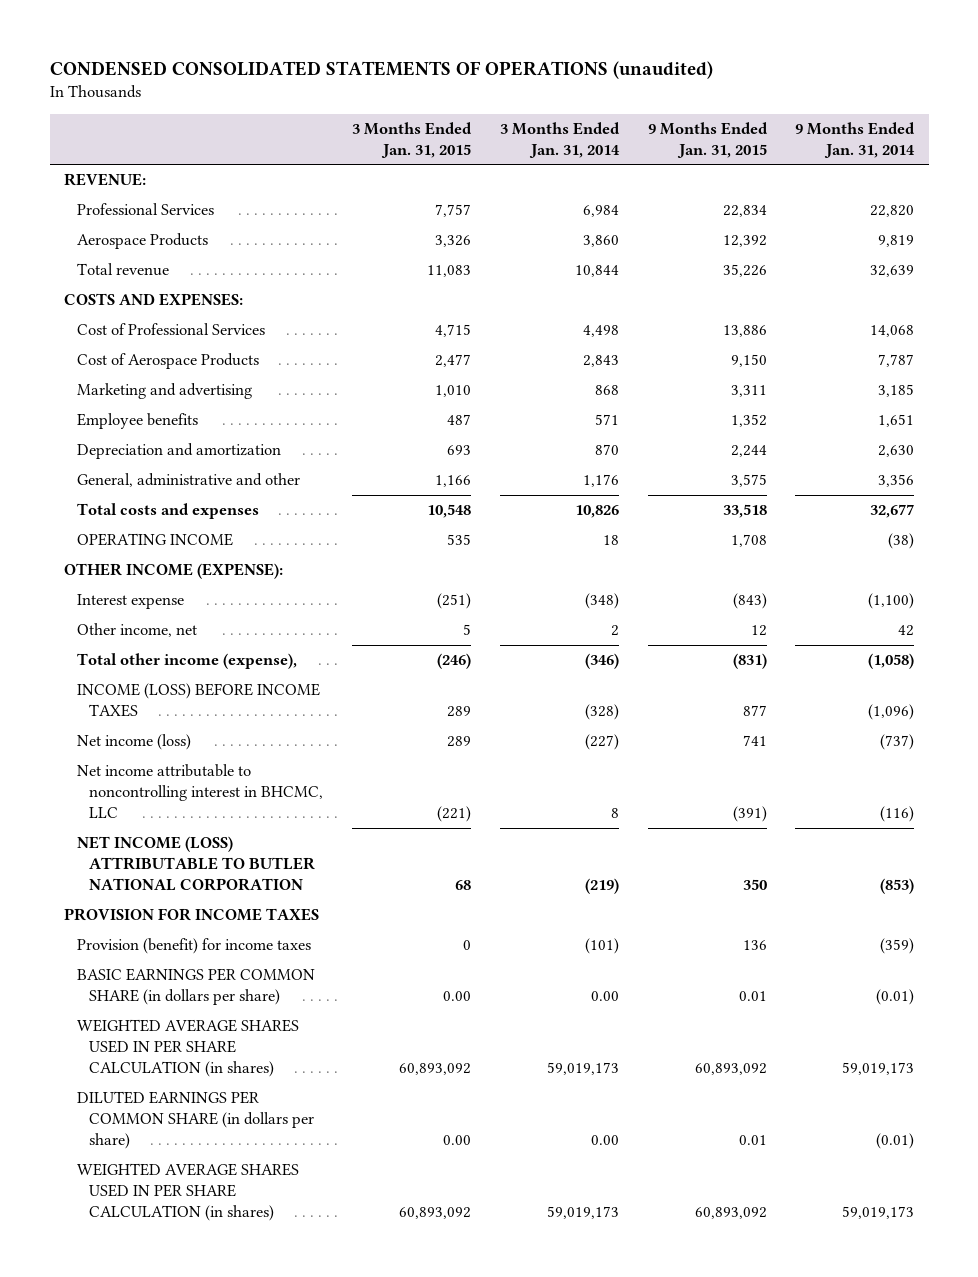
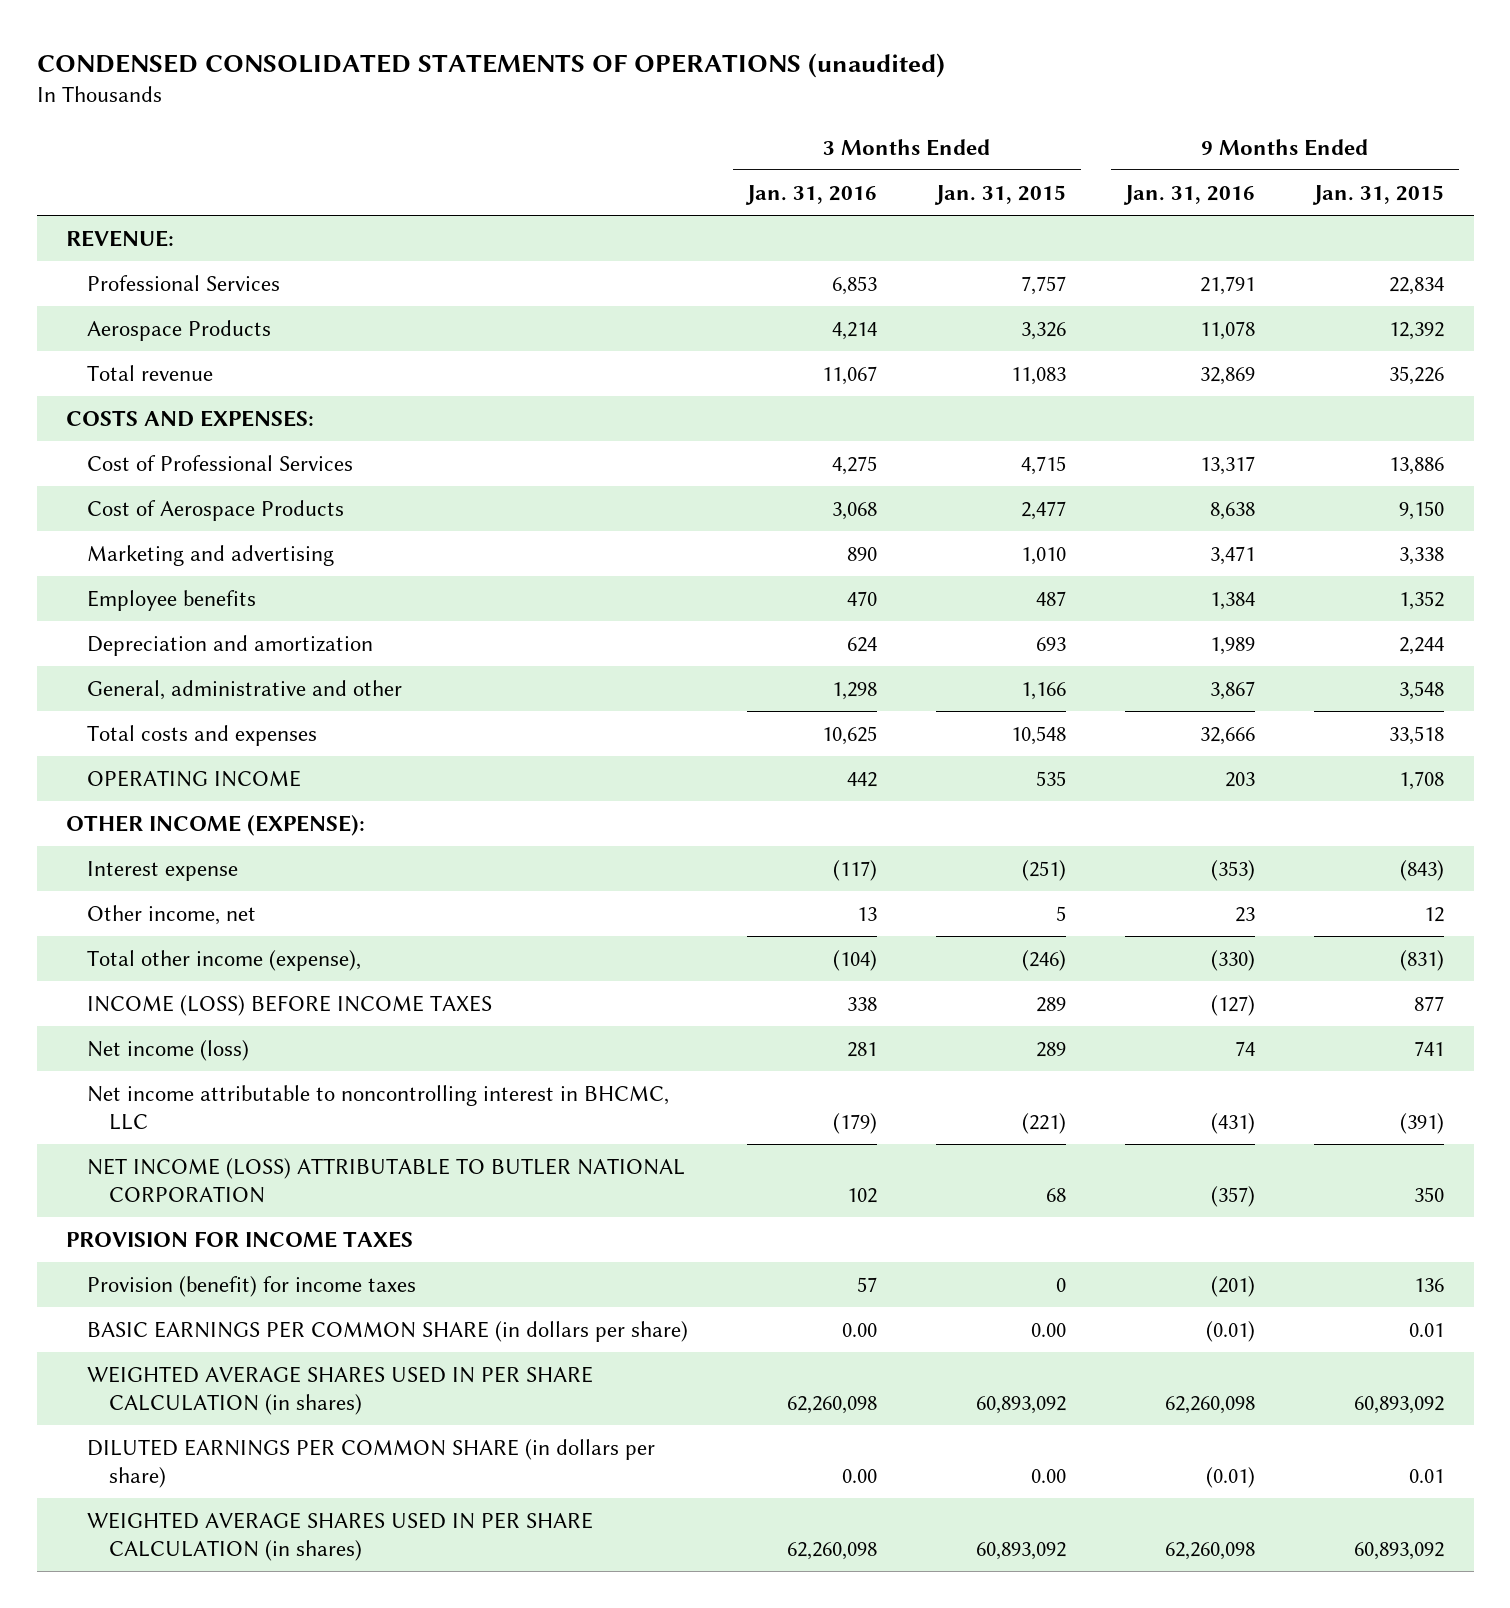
- | 3 Months Ended Jan. 31, 2015 | 3 Months Ended Jan. 31, 2014 | 9 Months Ended Jan. 31, 2015 | 9 Months Ended Jan. 31, 2014
+ | 3 Months Ended Jan. 31, 2016 | 3 Months Ended Jan. 31, 2015 | 9 Months Ended Jan. 31, 2016 | 9 Months Ended Jan. 31, 2015
- Marketing and advertising | 1,010 | 868 | 3,311 | 3,185
+ Marketing and advertising | 890 | 1,010 | 3,471 | 3,338
- General, administrative and other | 1,166 | 1,176 | 3,575 | 3,356
+ General, administrative and other | 1,298 | 1,166 | 3,867 | 3,548

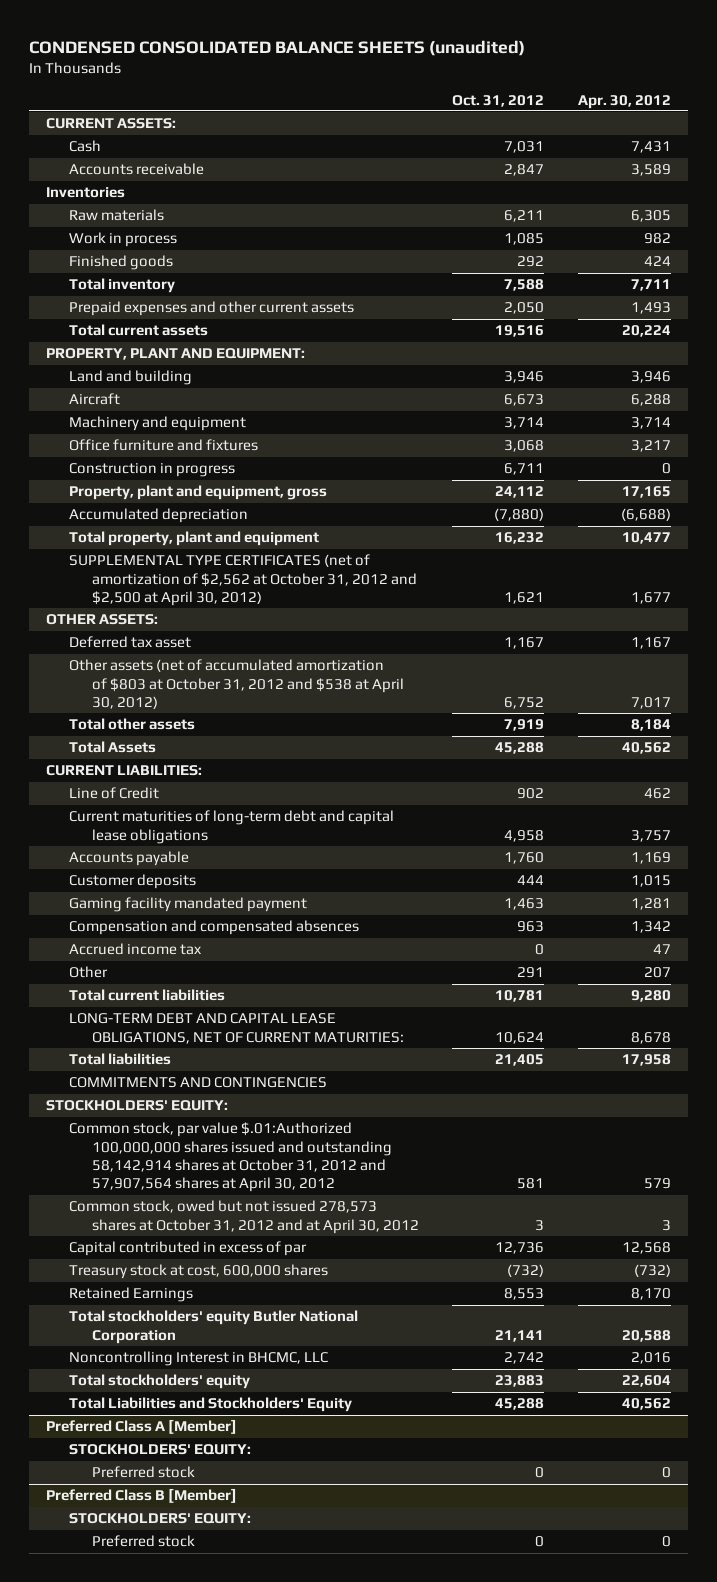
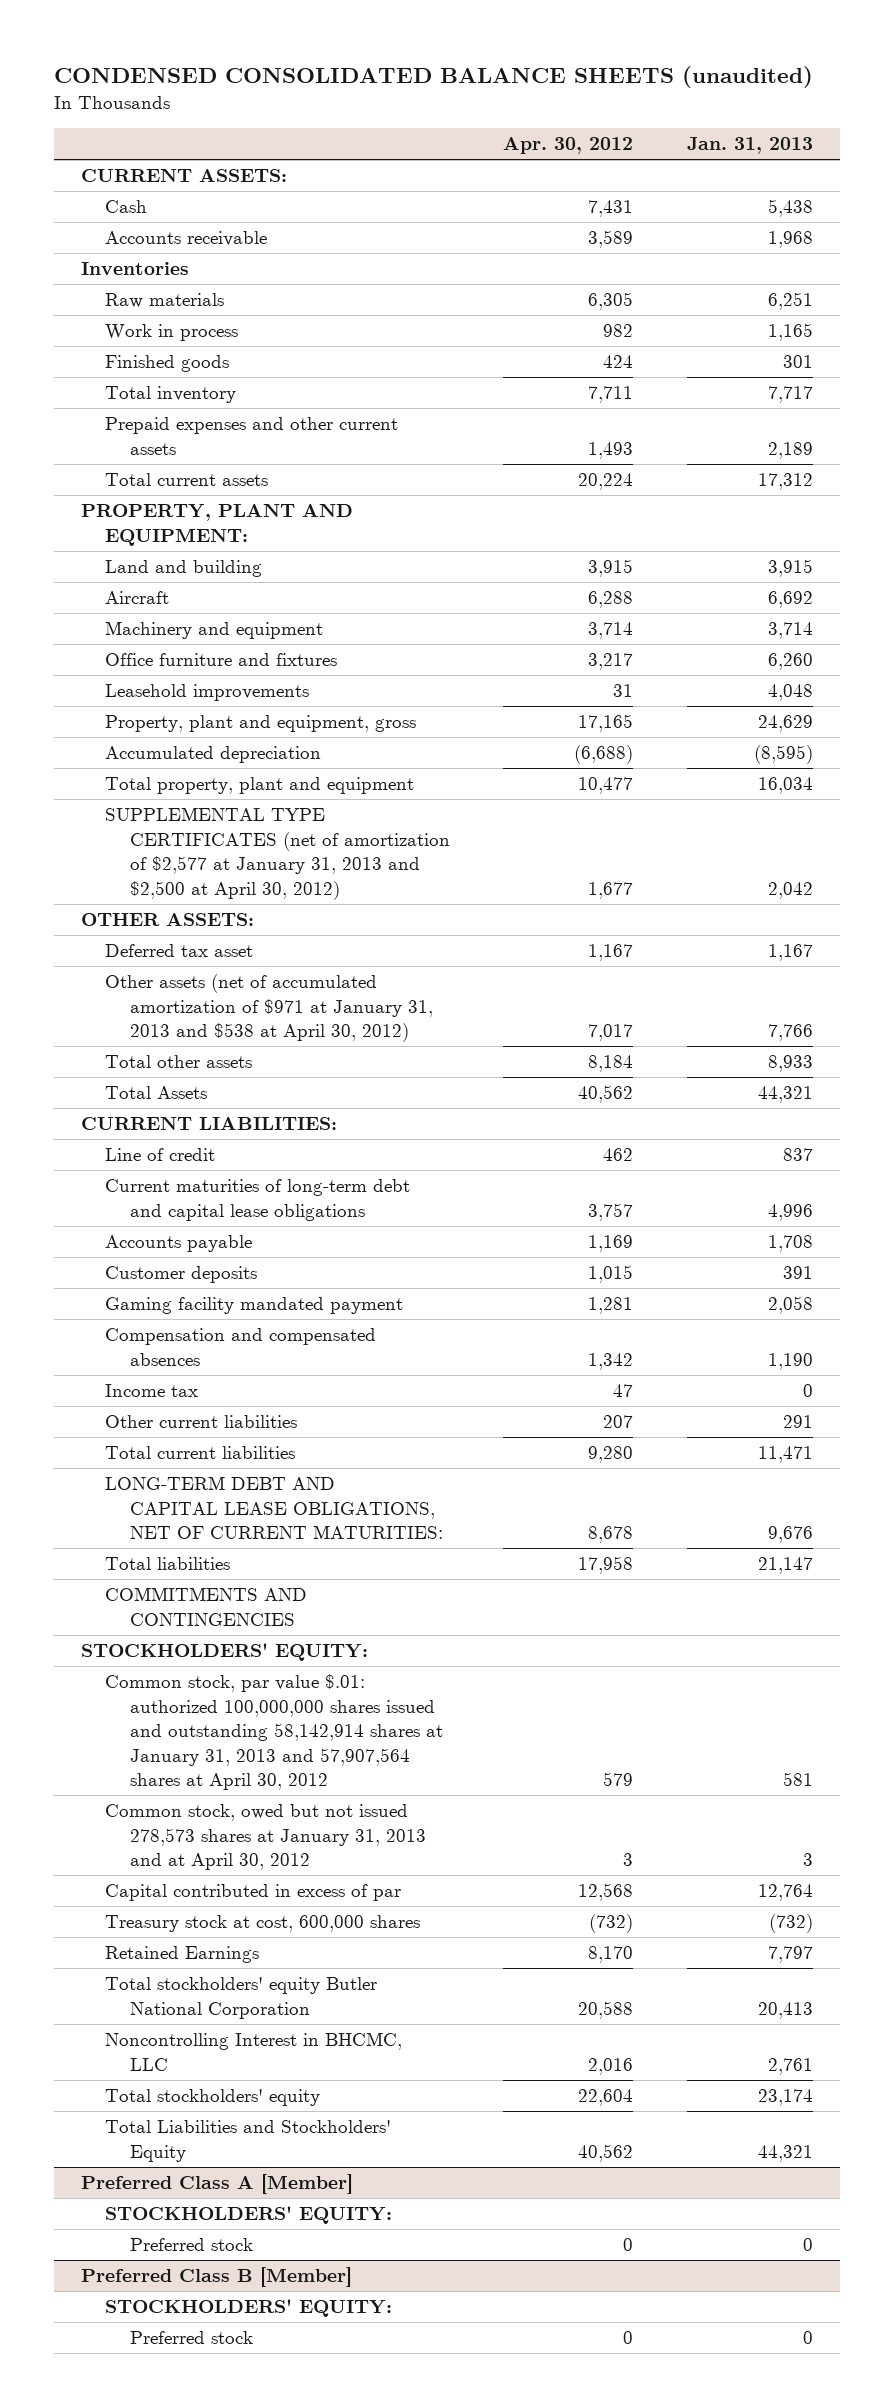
- | Oct. 31, 2012 | Apr. 30, 2012
+ | Apr. 30, 2012 | Jan. 31, 2013
- Land and building | 3,946 | 3,946
+ Land and building | 3,915 | 3,915
- Construction in progress | 6,711 | 0
+ Leasehold improvements | 31 | 4,048
- SUPPLEMENTAL TYPE CERTIFICATES (net of amortization of $2,562 at October 31, 2012 and $2,500 at April 30, 2012) | 1,621 | 1,677
+ SUPPLEMENTAL TYPE CERTIFICATES (net of amortization of $2,577 at January 31, 2013 and $2,500 at April 30, 2012) | 1,677 | 2,042
- Other assets (net of accumulated amortization of $803 at October 31, 2012 and $538 at April 30, 2012) | 6,752 | 7,017
+ Other assets (net of accumulated amortization of $971 at January 31, 2013 and $538 at April 30, 2012) | 7,017 | 7,766
- Line of Credit | 902 | 462
+ Line of credit | 462 | 837
- Accrued income tax | 0 | 47
- Other | 291 | 207
+ Income tax | 47 | 0
+ Other current liabilities | 207 | 291
- Common stock, par value $.01:Authorized 100,000,000 shares issued and outstanding 58,142,914 shares at October 31, 2012 and 57,907,564 shares at April 30, 2012 | 581 | 579
- Common stock, owed but not issued 278,573 shares at October 31, 2012 and at April 30, 2012 | 3 | 3
+ Common stock, par value $.01: authorized 100,000,000 shares issued and outstanding 58,142,914 shares at January 31, 2013 and 57,907,564 shares at April 30, 2012 | 579 | 581
+ Common stock, owed but not issued 278,573 shares at January 31, 2013 and at April 30, 2012 | 3 | 3

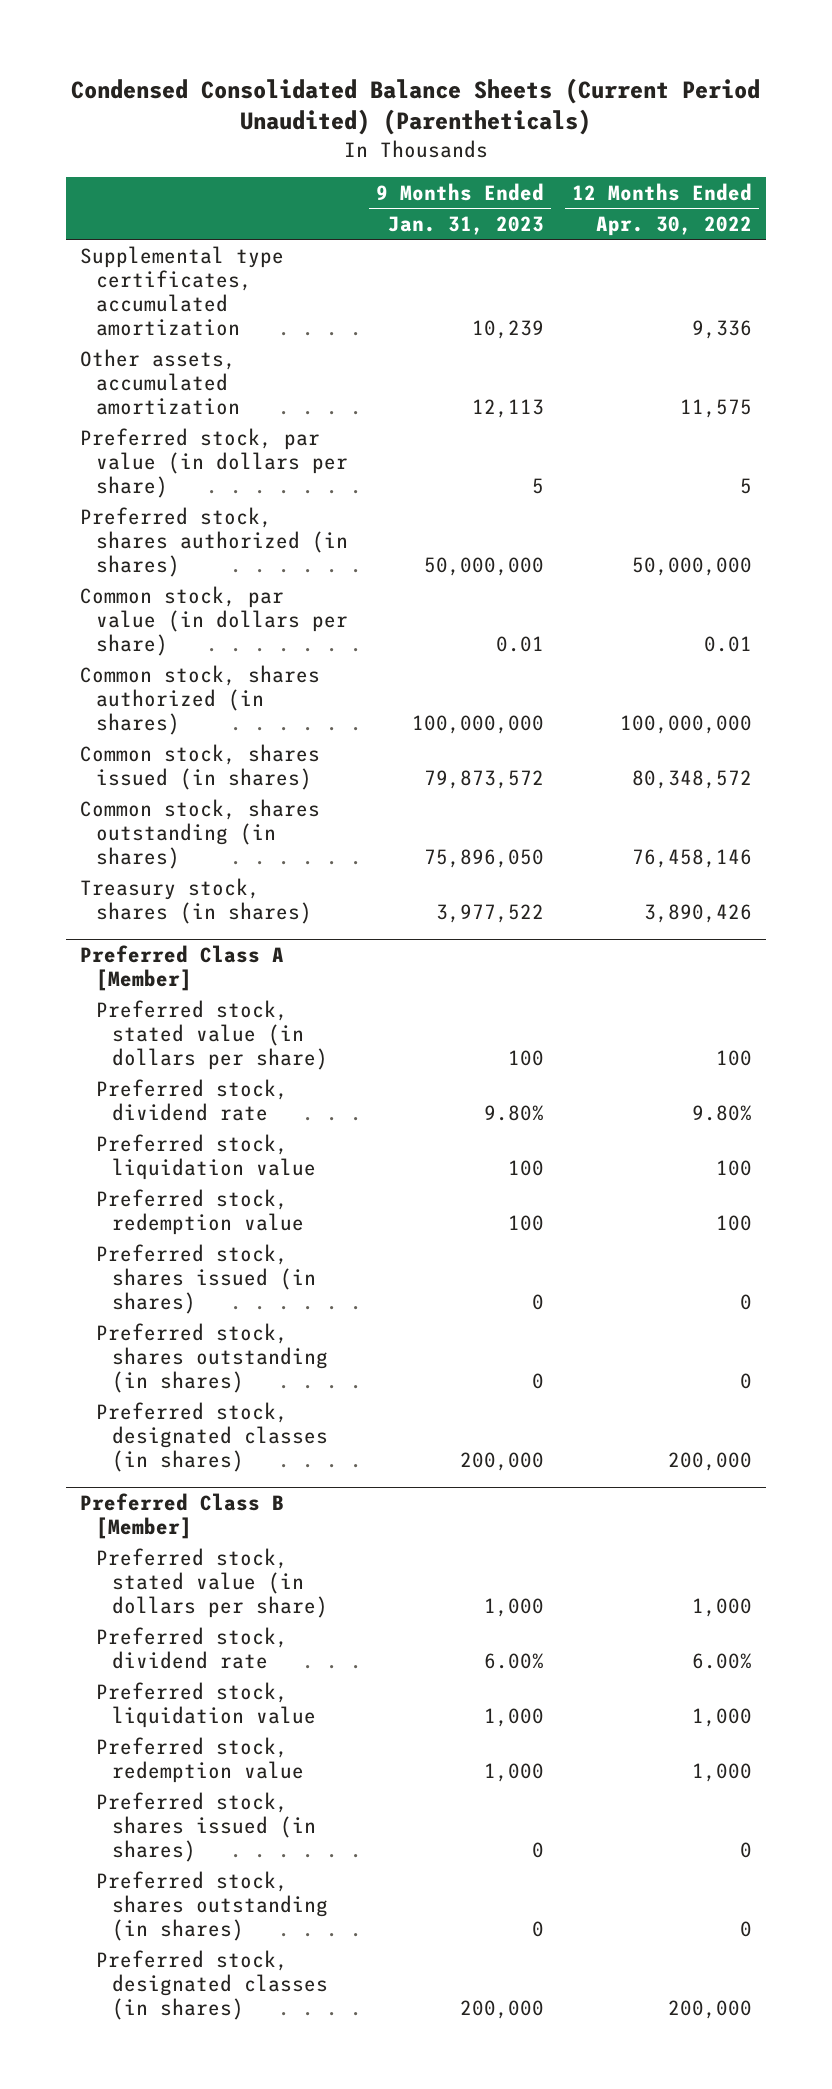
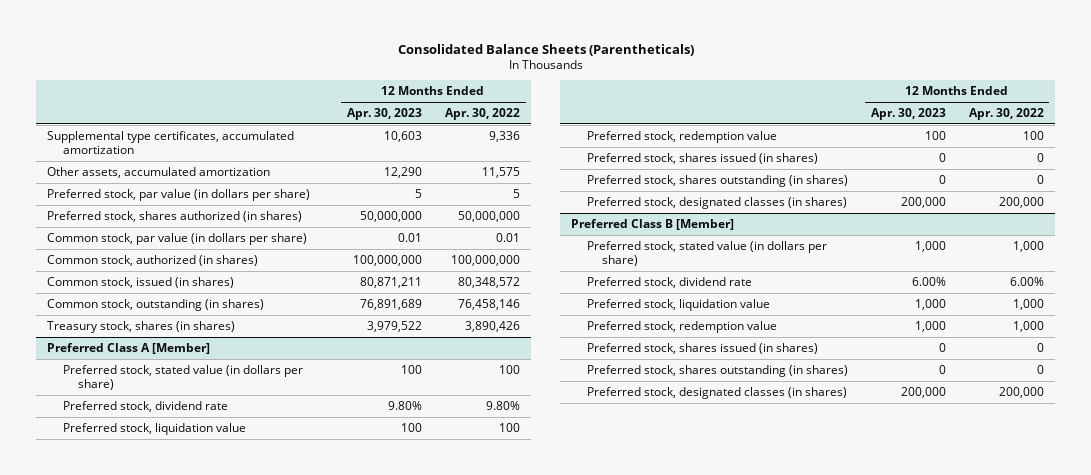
- Condensed Consolidated Balance Sheets (Current Period Unaudited) (Parentheticals)
+ Consolidated Balance Sheets (Parentheticals)
- | 9 Months Ended Jan. 31, 2023 | 12 Months Ended Apr. 30, 2022
+ | 12 Months Ended Apr. 30, 2023 | 12 Months Ended Apr. 30, 2022
- Common stock, shares authorized (in shares) | 100,000,000 | 100,000,000
- Common stock, shares issued (in shares) | 79,873,572 | 80,348,572
- Common stock, shares outstanding (in shares) | 75,896,050 | 76,458,146
+ Common stock, authorized (in shares) | 100,000,000 | 100,000,000
+ Common stock, issued (in shares) | 80,871,211 | 80,348,572
+ Common stock, outstanding (in shares) | 76,891,689 | 76,458,146

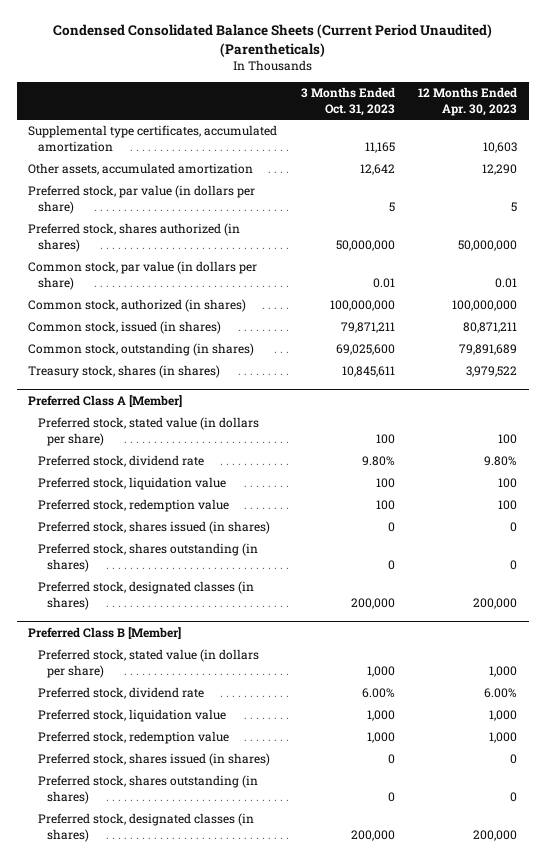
- Consolidated Balance Sheets (Parentheticals)
+ Condensed Consolidated Balance Sheets (Current Period Unaudited) (Parentheticals)
- | 12 Months Ended Apr. 30, 2023 | 12 Months Ended Apr. 30, 2022
+ | 3 Months Ended Oct. 31, 2023 | 12 Months Ended Apr. 30, 2023
- Common stock, outstanding (in shares) | 76,891,689 | 76,458,146
+ Common stock, outstanding (in shares) | 69,025,600 | 79,891,689

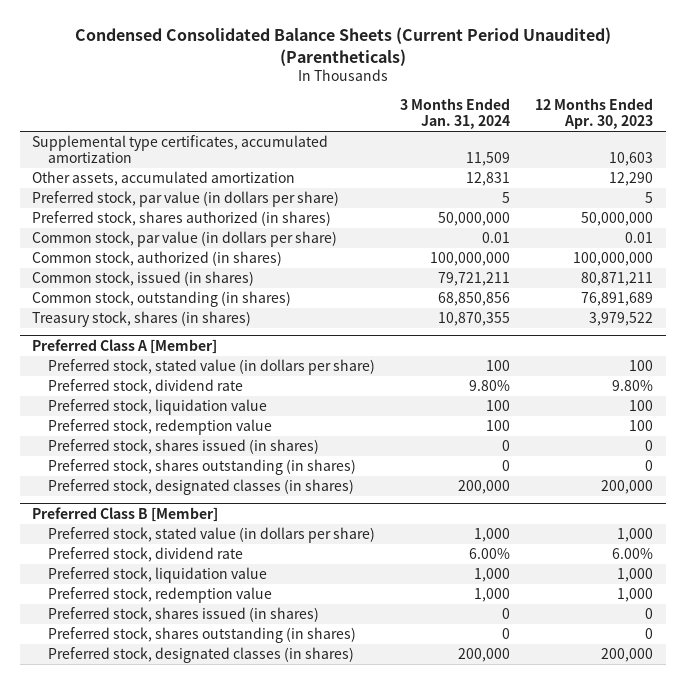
- | 3 Months Ended Oct. 31, 2023 | 12 Months Ended Apr. 30, 2023
+ | 3 Months Ended Jan. 31, 2024 | 12 Months Ended Apr. 30, 2023
- Common stock, outstanding (in shares) | 69,025,600 | 79,891,689
+ Common stock, outstanding (in shares) | 68,850,856 | 76,891,689

